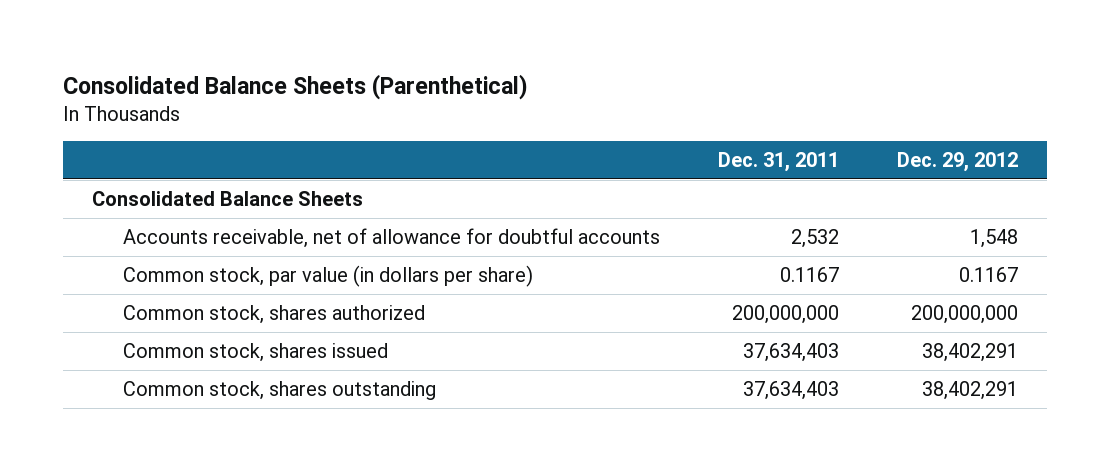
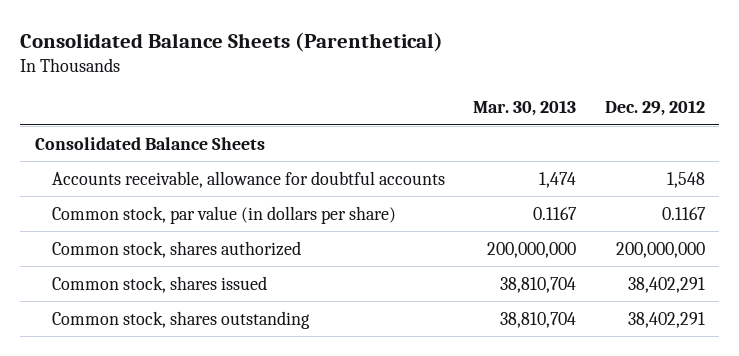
- | Dec. 31, 2011 | Dec. 29, 2012
+ | Mar. 30, 2013 | Dec. 29, 2012
- Accounts receivable, net of allowance for doubtful accounts | 2,532 | 1,548
+ Accounts receivable, allowance for doubtful accounts | 1,474 | 1,548

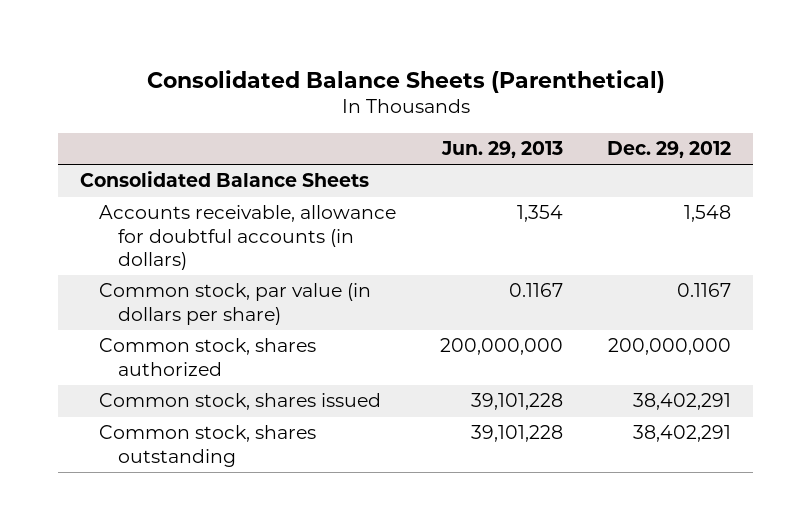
- | Mar. 30, 2013 | Dec. 29, 2012
+ | Jun. 29, 2013 | Dec. 29, 2012
- Accounts receivable, allowance for doubtful accounts | 1,474 | 1,548
+ Accounts receivable, allowance for doubtful accounts (in dollars) | 1,354 | 1,548

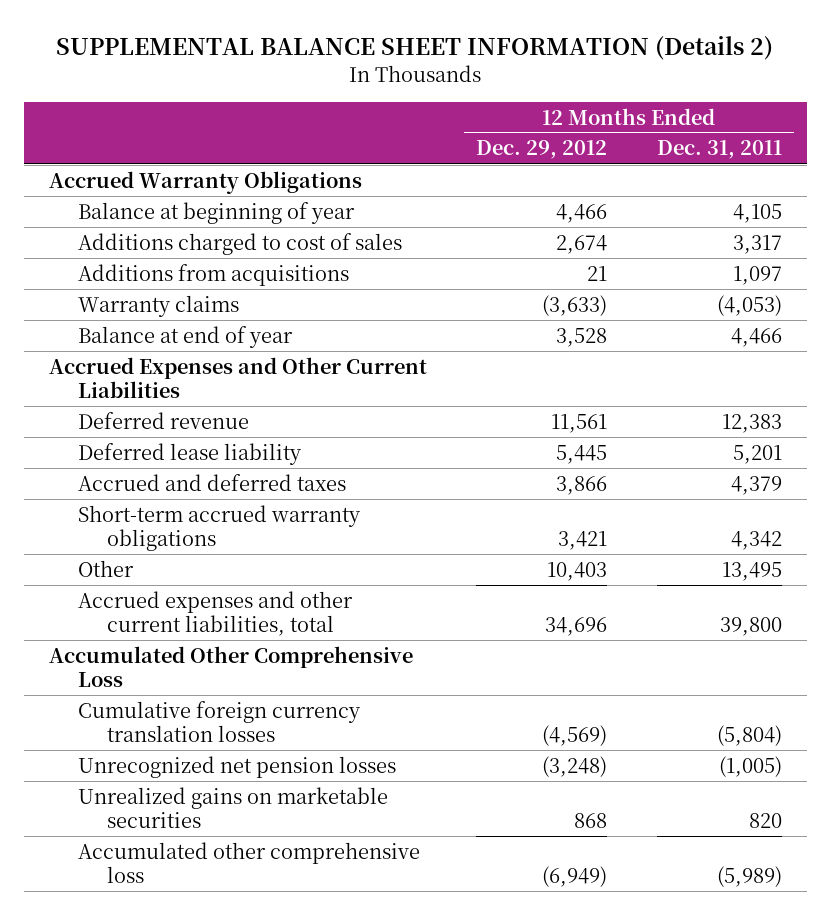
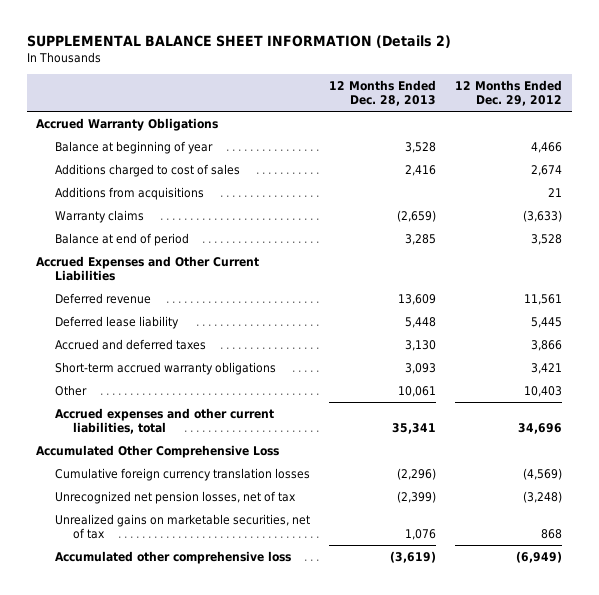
- | 12 Months Ended Dec. 29, 2012 | 12 Months Ended Dec. 31, 2011
+ | 12 Months Ended Dec. 28, 2013 | 12 Months Ended Dec. 29, 2012
- Balance at end of year | 3,528 | 4,466
+ Balance at end of period | 3,285 | 3,528
- Unrecognized net pension losses | (3,248) | (1,005)
- Unrealized gains on marketable securities | 868 | 820
+ Unrecognized net pension losses, net of tax | (2,399) | (3,248)
+ Unrealized gains on marketable securities, net of tax | 1,076 | 868

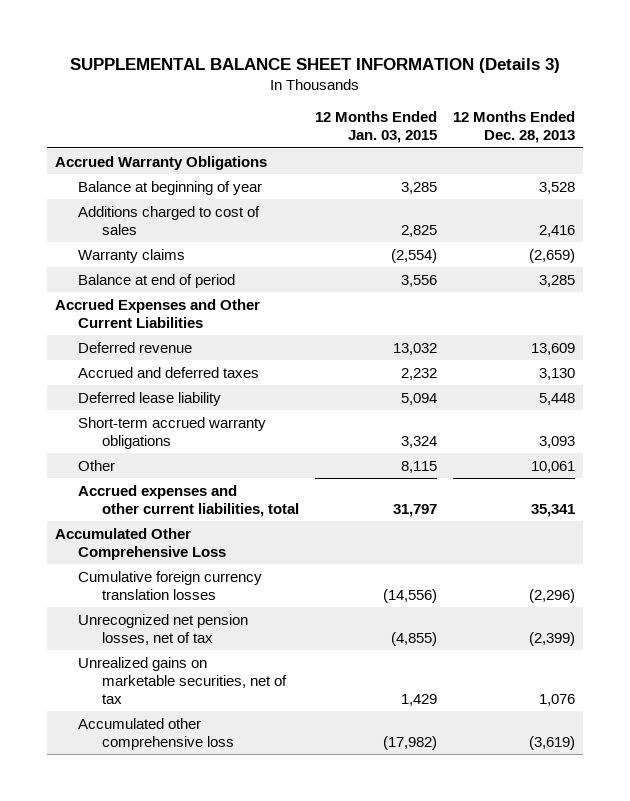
- SUPPLEMENTAL BALANCE SHEET INFORMATION (Details 2)
+ SUPPLEMENTAL BALANCE SHEET INFORMATION (Details 3)
- | 12 Months Ended Dec. 28, 2013 | 12 Months Ended Dec. 29, 2012
+ | 12 Months Ended Jan. 03, 2015 | 12 Months Ended Dec. 28, 2013
- Additions from acquisitions | | 21
moved down: Deferred lease liability | 5,094 | 5,448

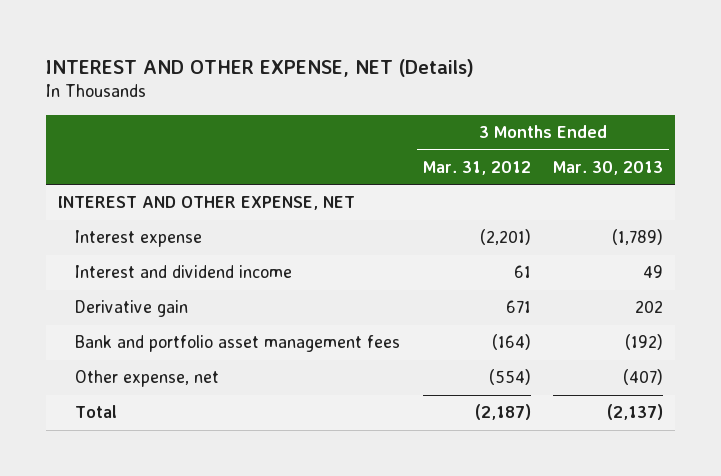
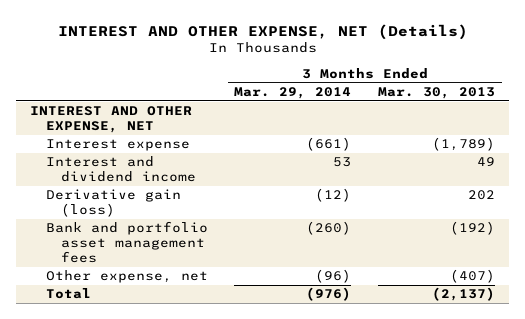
- | 3 Months Ended Mar. 31, 2012 | 3 Months Ended Mar. 30, 2013
+ | 3 Months Ended Mar. 29, 2014 | 3 Months Ended Mar. 30, 2013
- Derivative gain | 671 | 202
+ Derivative gain (loss) | (12) | 202

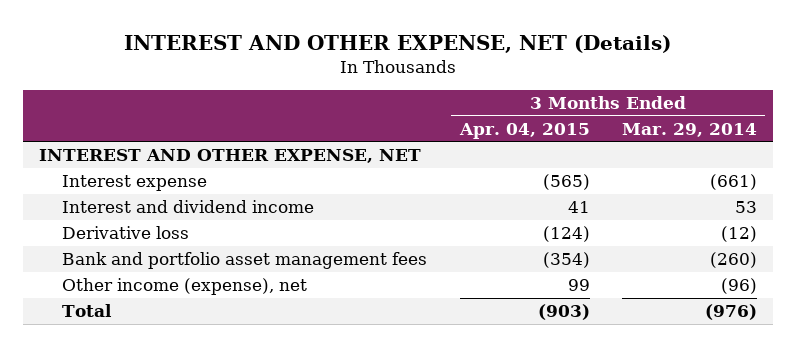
- | 3 Months Ended Mar. 29, 2014 | 3 Months Ended Mar. 30, 2013
+ | 3 Months Ended Apr. 04, 2015 | 3 Months Ended Mar. 29, 2014
- Derivative gain (loss) | (12) | 202
+ Derivative loss | (124) | (12)
- Other expense, net | (96) | (407)
+ Other income (expense), net | 99 | (96)

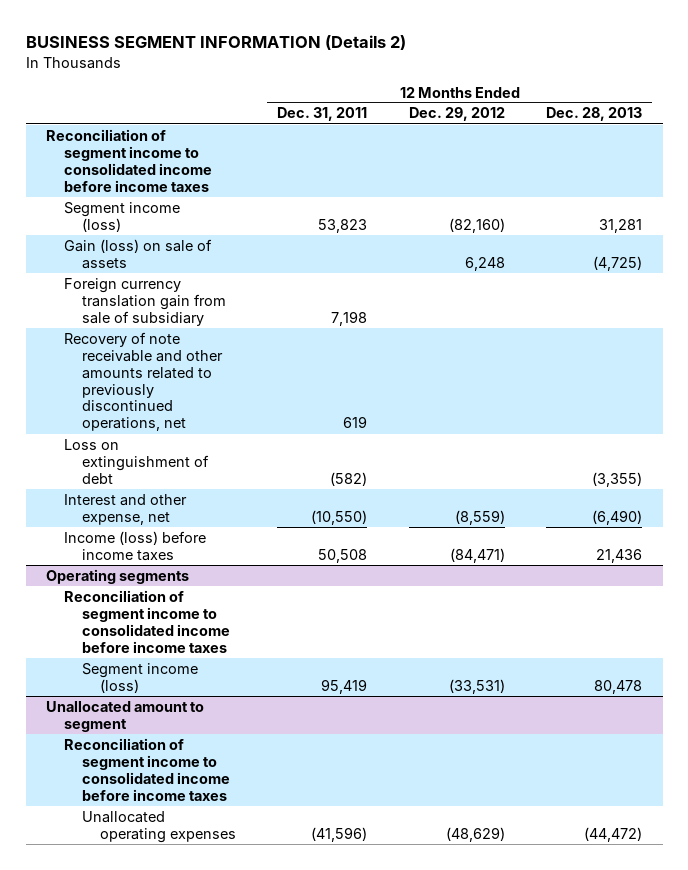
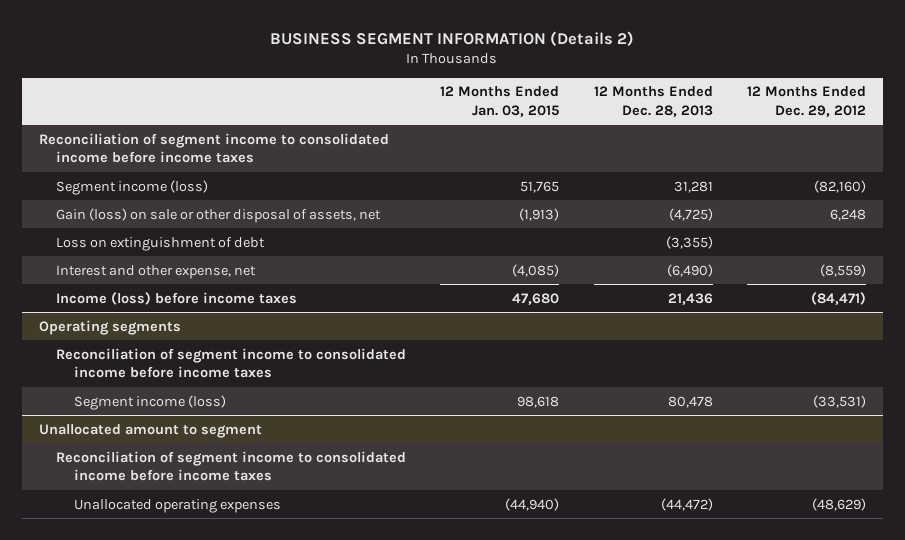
- | 12 Months Ended Dec. 31, 2011 | 12 Months Ended Dec. 29, 2012 | 12 Months Ended Dec. 28, 2013
+ | 12 Months Ended Jan. 03, 2015 | 12 Months Ended Dec. 28, 2013 | 12 Months Ended Dec. 29, 2012
- Gain (loss) on sale of assets | | 6,248 | (4,725)
- Foreign currency translation gain from sale of subsidiary | 7,198 | |
- Recovery of note receivable and other amounts related to previously discontinued operations, net | 619 | |
+ Gain (loss) on sale or other disposal of assets, net | (1,913) | (4,725) | 6,248

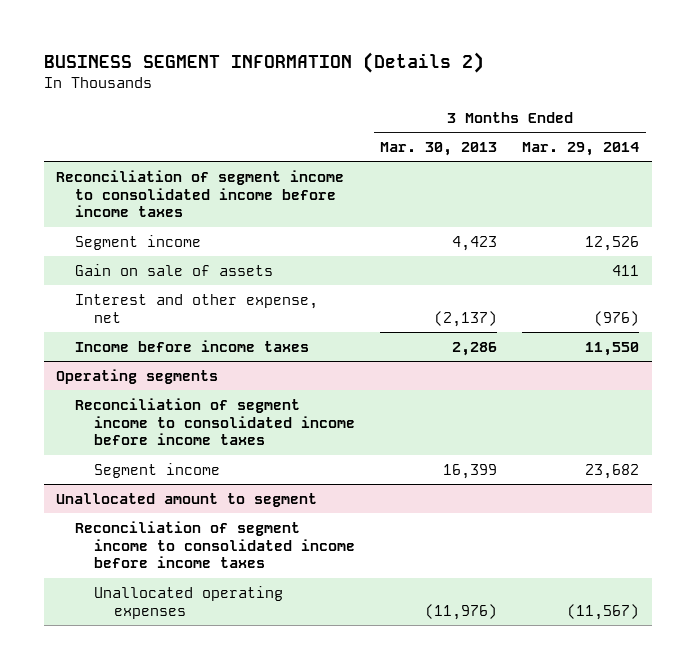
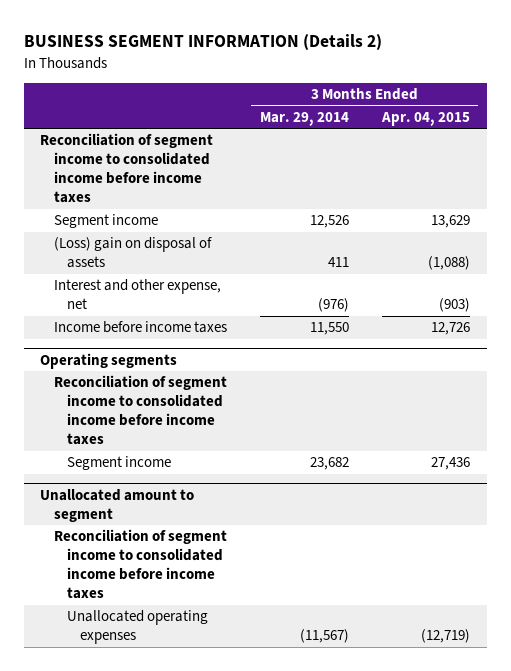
- | 3 Months Ended Mar. 30, 2013 | 3 Months Ended Mar. 29, 2014
+ | 3 Months Ended Mar. 29, 2014 | 3 Months Ended Apr. 04, 2015
- Gain on sale of assets | | 411
+ (Loss) gain on disposal of assets | 411 | (1,088)

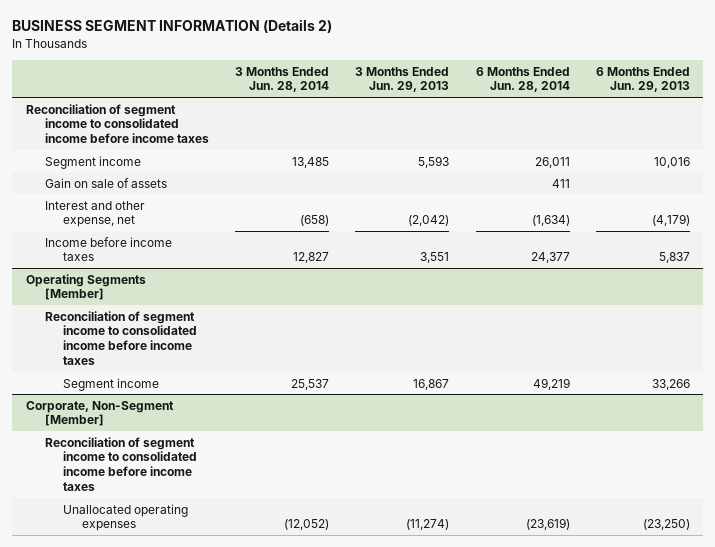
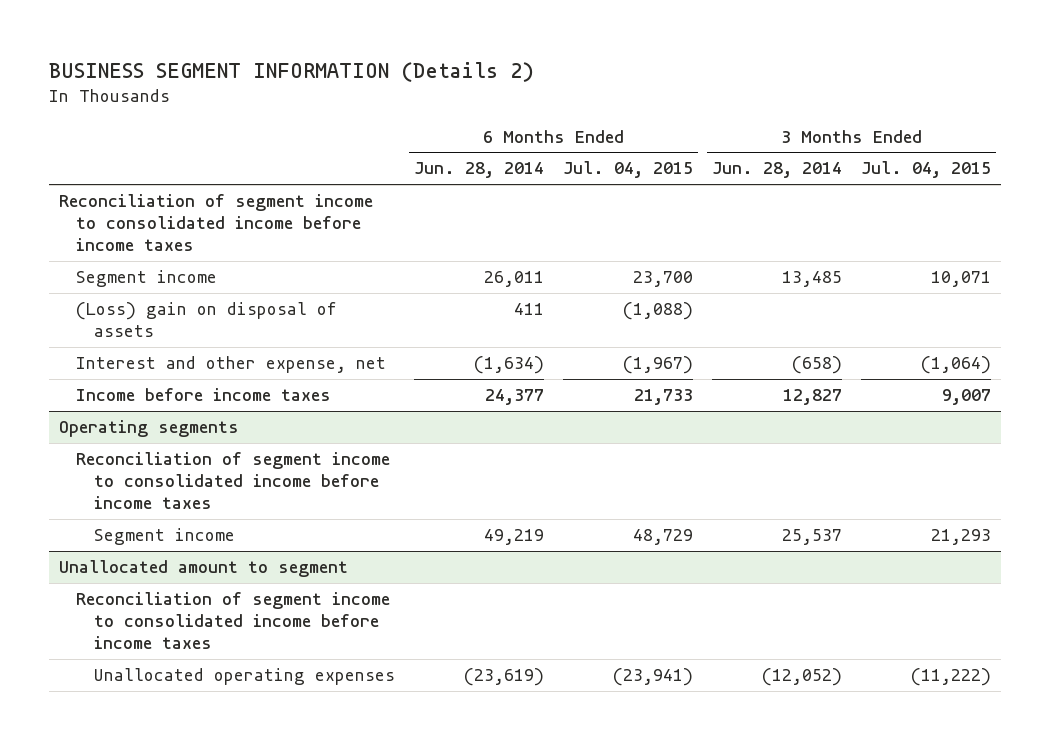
- | 3 Months Ended Jun. 28, 2014 | 3 Months Ended Jun. 29, 2013 | 6 Months Ended Jun. 28, 2014 | 6 Months Ended Jun. 29, 2013
+ | 6 Months Ended Jun. 28, 2014 | 6 Months Ended Jul. 04, 2015 | 3 Months Ended Jun. 28, 2014 | 3 Months Ended Jul. 04, 2015
- Gain on sale of assets | | | 411 |
+ (Loss) gain on disposal of assets | 411 | (1,088) | |
- Operating Segments [Member]
+ Operating segments
- Corporate, Non-Segment [Member]
+ Unallocated amount to segment

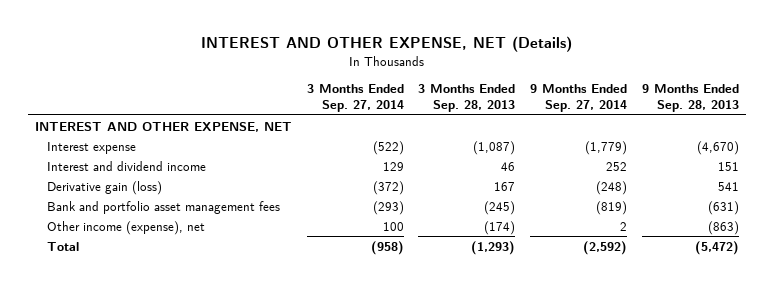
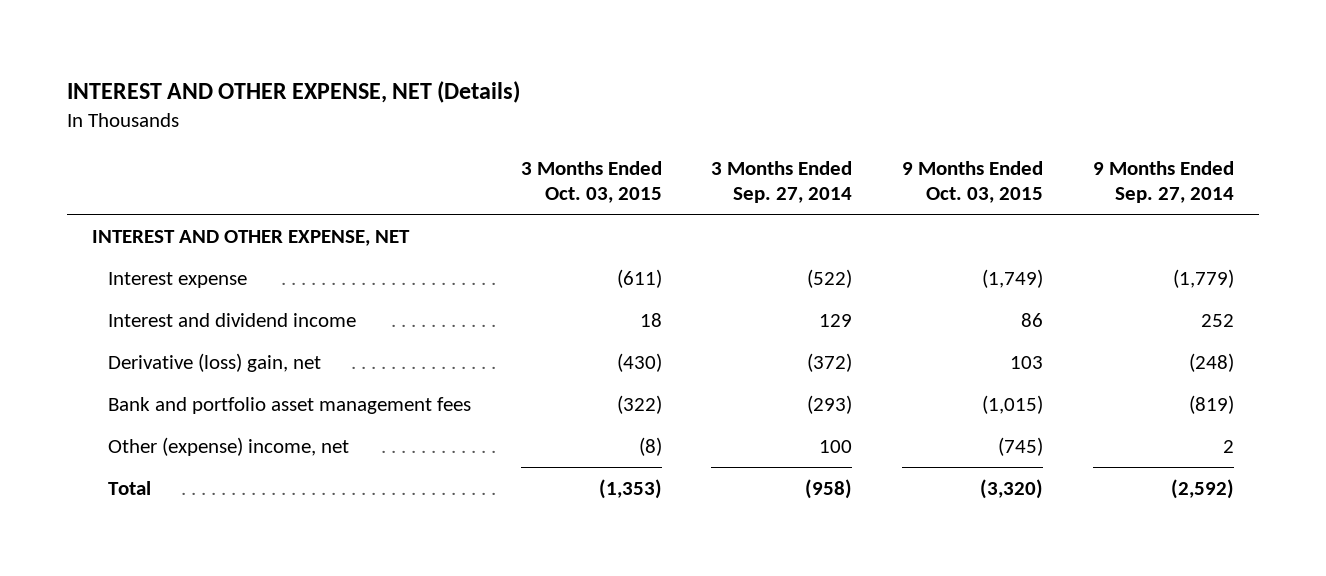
- | 3 Months Ended Sep. 27, 2014 | 3 Months Ended Sep. 28, 2013 | 9 Months Ended Sep. 27, 2014 | 9 Months Ended Sep. 28, 2013
+ | 3 Months Ended Oct. 03, 2015 | 3 Months Ended Sep. 27, 2014 | 9 Months Ended Oct. 03, 2015 | 9 Months Ended Sep. 27, 2014
- Derivative gain (loss) | (372) | 167 | (248) | 541
+ Derivative (loss) gain, net | (430) | (372) | 103 | (248)
- Other income (expense), net | 100 | (174) | 2 | (863)
+ Other (expense) income, net | (8) | 100 | (745) | 2

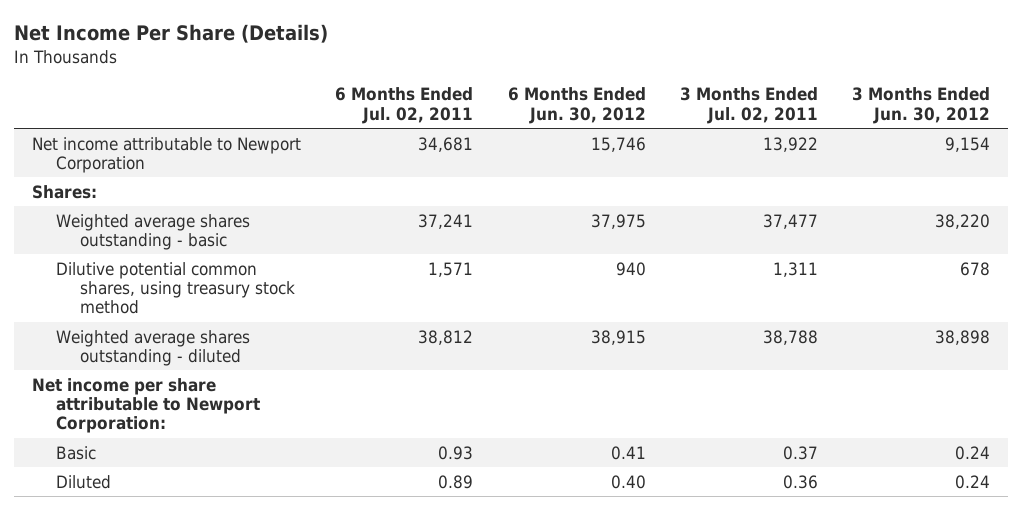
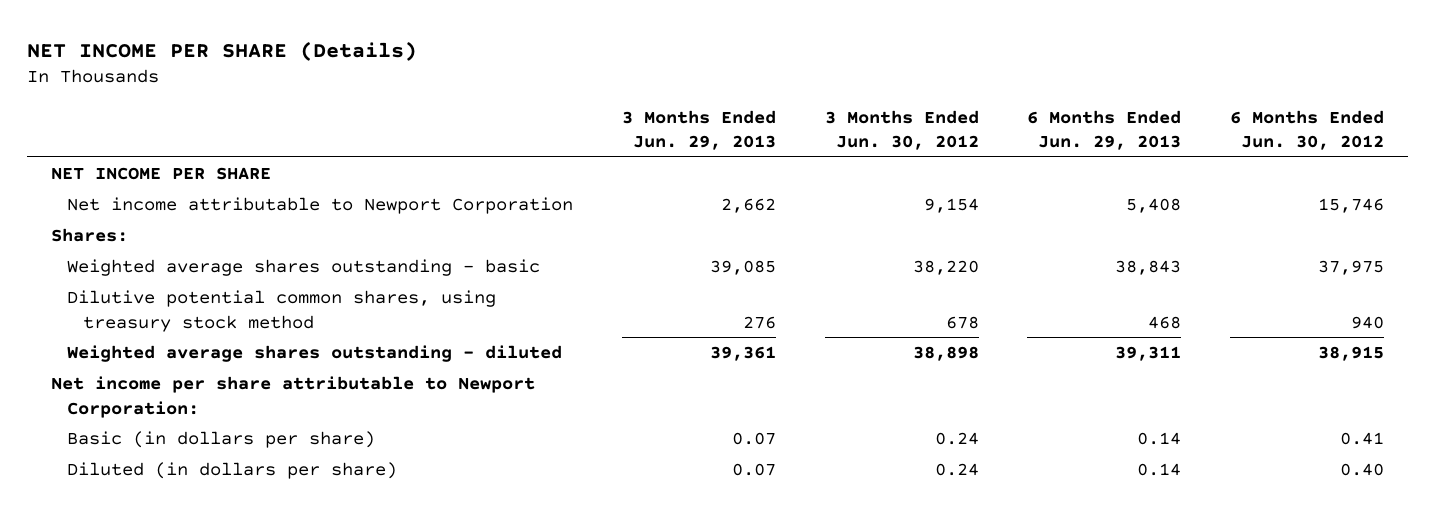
- Net Income Per Share (Details)
+ NET INCOME PER SHARE (Details)
- | 6 Months Ended Jul. 02, 2011 | 6 Months Ended Jun. 30, 2012 | 3 Months Ended Jul. 02, 2011 | 3 Months Ended Jun. 30, 2012
+ | 3 Months Ended Jun. 29, 2013 | 3 Months Ended Jun. 30, 2012 | 6 Months Ended Jun. 29, 2013 | 6 Months Ended Jun. 30, 2012
+ NET INCOME PER SHARE
- Basic | 0.93 | 0.41 | 0.37 | 0.24
- Diluted | 0.89 | 0.40 | 0.36 | 0.24
+ Basic (in dollars per share) | 0.07 | 0.24 | 0.14 | 0.41
+ Diluted (in dollars per share) | 0.07 | 0.24 | 0.14 | 0.40

